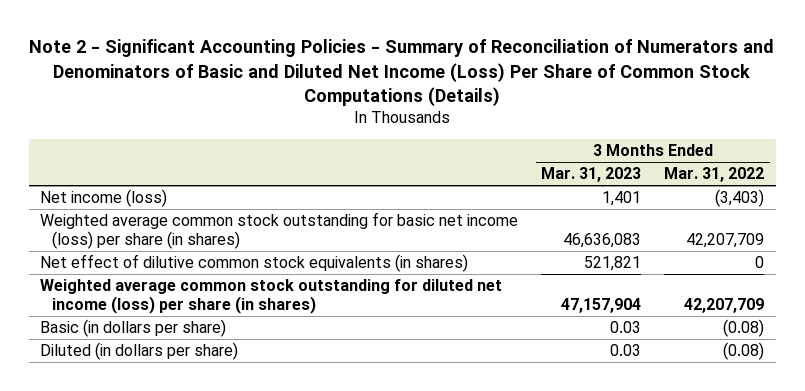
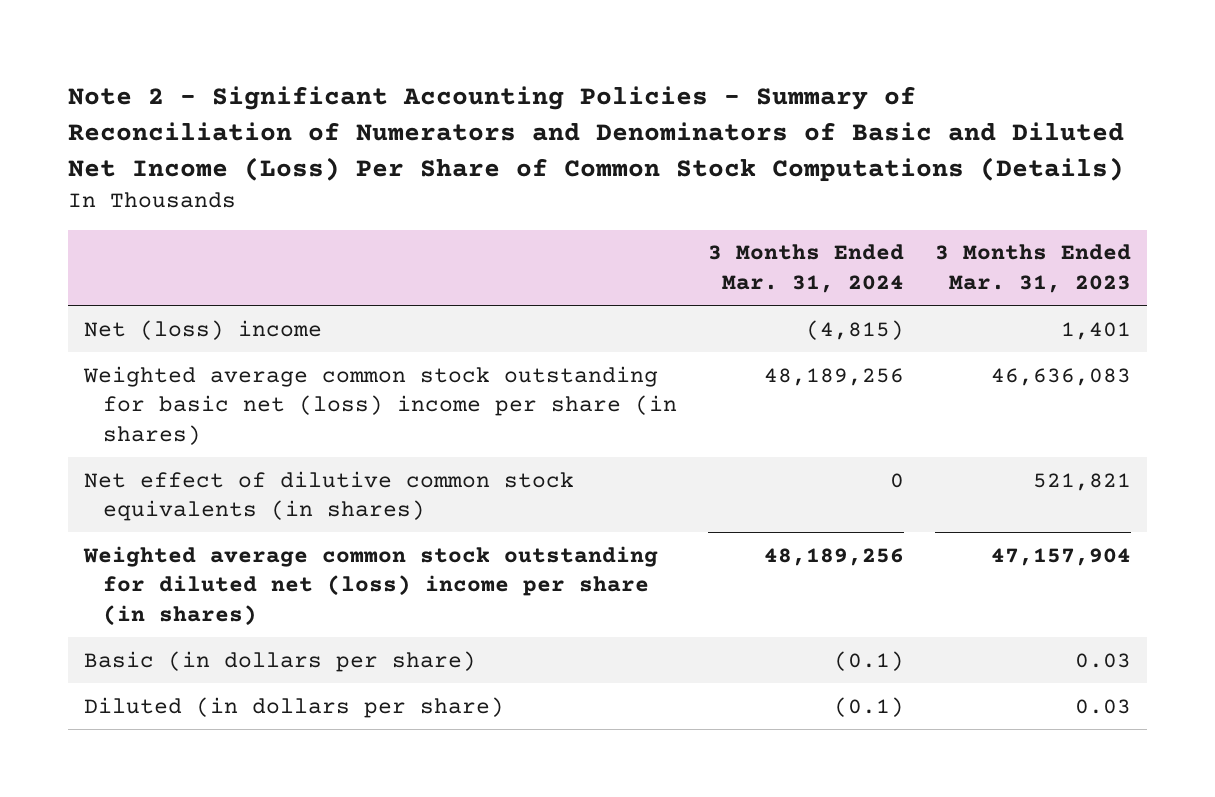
- | 3 Months Ended Mar. 31, 2023 | 3 Months Ended Mar. 31, 2022
+ | 3 Months Ended Mar. 31, 2024 | 3 Months Ended Mar. 31, 2023
- Net income (loss) | 1,401 | (3,403)
- Weighted average common stock outstanding for basic net income (loss) per share (in shares) | 46,636,083 | 42,207,709
+ Net (loss) income | (4,815) | 1,401
+ Weighted average common stock outstanding for basic net (loss) income per share (in shares) | 48,189,256 | 46,636,083
- Weighted average common stock outstanding for diluted net income (loss) per share (in shares) | 47,157,904 | 42,207,709
+ Weighted average common stock outstanding for diluted net (loss) income per share (in shares) | 48,189,256 | 47,157,904

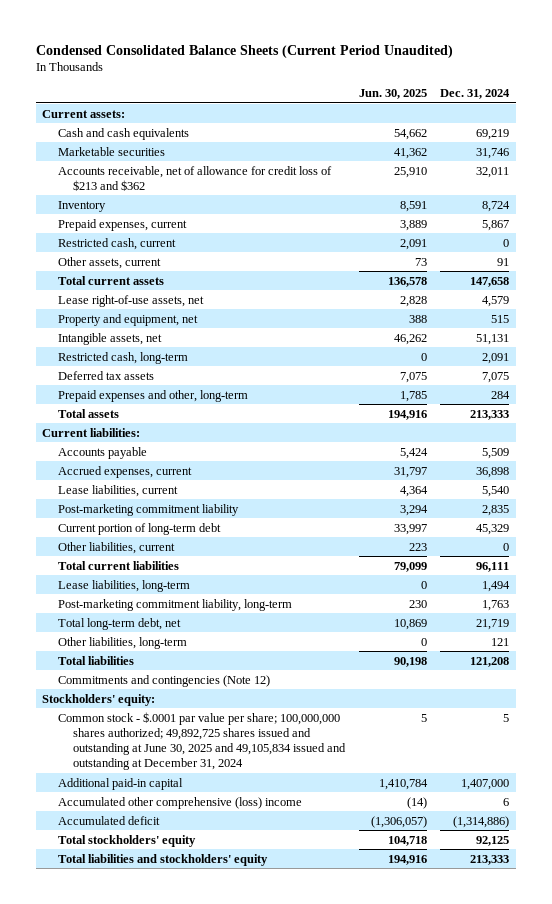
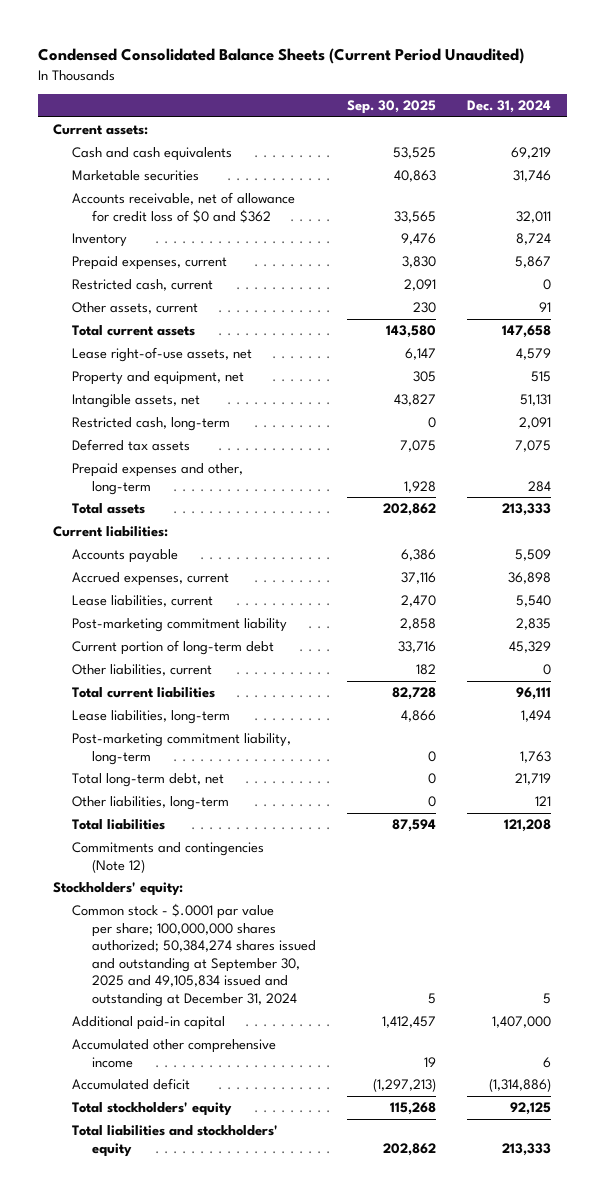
- | Jun. 30, 2025 | Dec. 31, 2024
+ | Sep. 30, 2025 | Dec. 31, 2024
- Accounts receivable, net of allowance for credit loss of $213 and $362 | 25,910 | 32,011
+ Accounts receivable, net of allowance for credit loss of $0 and $362 | 33,565 | 32,011
- Common stock - $.0001 par value per share; 100,000,000 shares authorized; 49,892,725 shares issued and outstanding at June 30, 2025 and 49,105,834 issued and outstanding at December 31, 2024 | 5 | 5
+ Common stock - $.0001 par value per share; 100,000,000 shares authorized; 50,384,274 shares issued and outstanding at September 30, 2025 and 49,105,834 issued and outstanding at December 31, 2024 | 5 | 5
- Accumulated other comprehensive (loss) income | (14) | 6
+ Accumulated other comprehensive income | 19 | 6

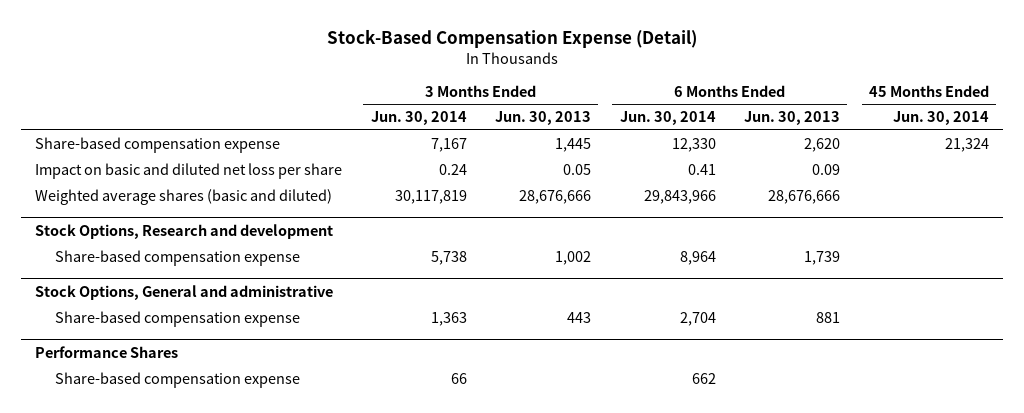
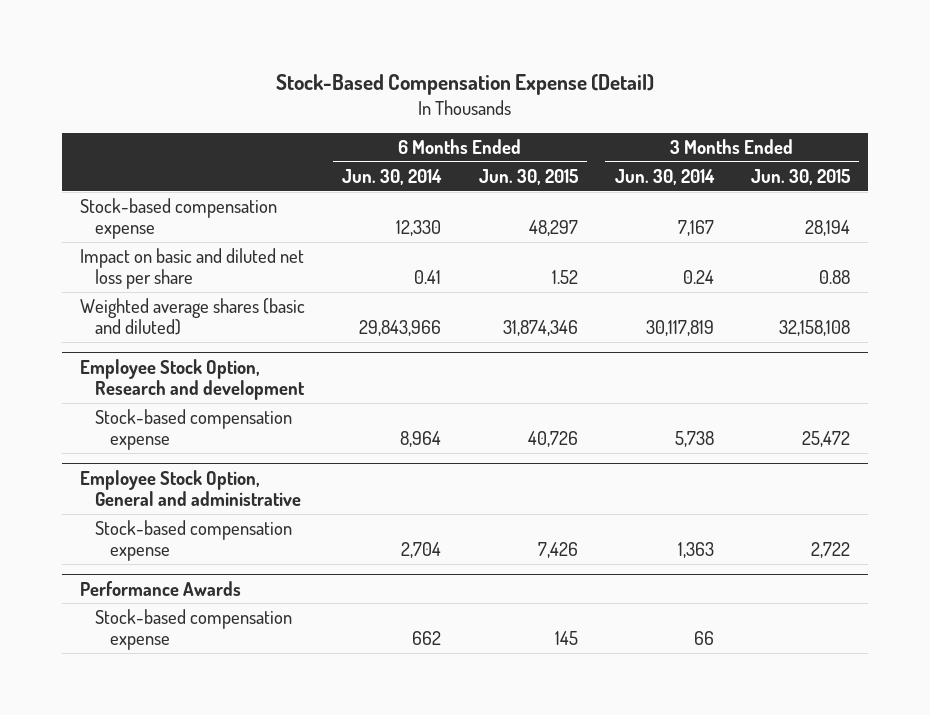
- | 3 Months Ended Jun. 30, 2014 | 3 Months Ended Jun. 30, 2013 | 6 Months Ended Jun. 30, 2014 | 6 Months Ended Jun. 30, 2013 | 45 Months Ended Jun. 30, 2014
+ | 6 Months Ended Jun. 30, 2014 | 6 Months Ended Jun. 30, 2015 | 3 Months Ended Jun. 30, 2014 | 3 Months Ended Jun. 30, 2015
- Share-based compensation expense | 7,167 | 1,445 | 12,330 | 2,620 | 21,324
+ Stock-based compensation expense | 12,330 | 48,297 | 7,167 | 28,194
- Stock Options, Research and development
- Share-based compensation expense | 5,738 | 1,002 | 8,964 | 1,739 |
- Stock Options, General and administrative
- Share-based compensation expense | 1,363 | 443 | 2,704 | 881 |
- Performance Shares
- Share-based compensation expense | 66 | | 662 | |
+ Employee Stock Option, Research and development
+ Stock-based compensation expense | 8,964 | 40,726 | 5,738 | 25,472
+ Employee Stock Option, General and administrative
+ Stock-based compensation expense | 2,704 | 7,426 | 1,363 | 2,722
+ Performance Awards
+ Stock-based compensation expense | 662 | 145 | 66 |

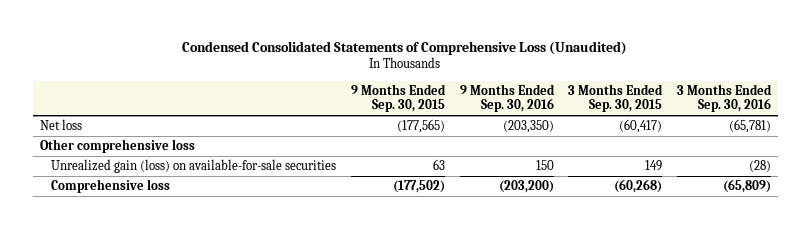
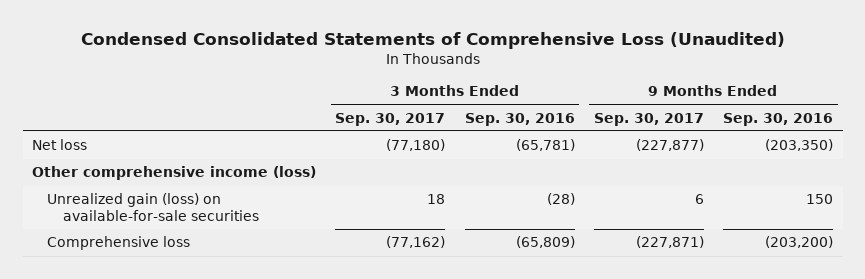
- | 9 Months Ended Sep. 30, 2015 | 9 Months Ended Sep. 30, 2016 | 3 Months Ended Sep. 30, 2015 | 3 Months Ended Sep. 30, 2016
+ | 3 Months Ended Sep. 30, 2017 | 3 Months Ended Sep. 30, 2016 | 9 Months Ended Sep. 30, 2017 | 9 Months Ended Sep. 30, 2016
- Other comprehensive loss
+ Other comprehensive income (loss)

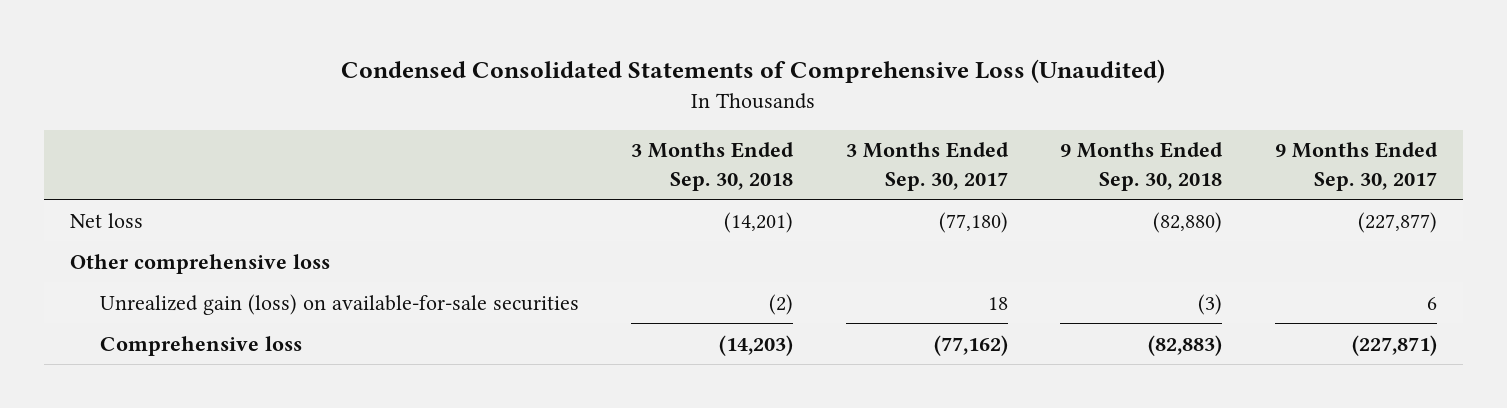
- | 3 Months Ended Sep. 30, 2017 | 3 Months Ended Sep. 30, 2016 | 9 Months Ended Sep. 30, 2017 | 9 Months Ended Sep. 30, 2016
+ | 3 Months Ended Sep. 30, 2018 | 3 Months Ended Sep. 30, 2017 | 9 Months Ended Sep. 30, 2018 | 9 Months Ended Sep. 30, 2017
- Other comprehensive income (loss)
+ Other comprehensive loss

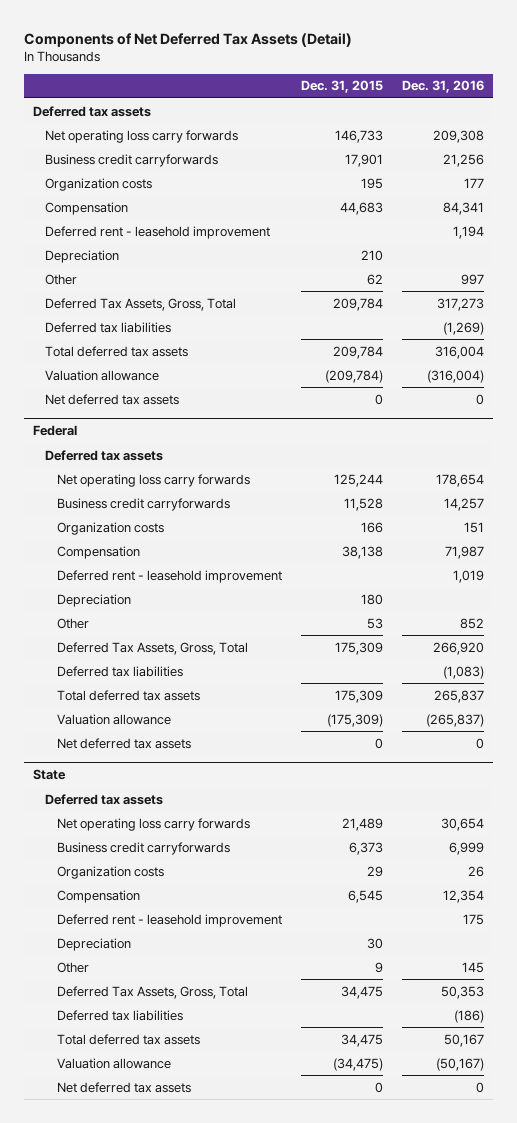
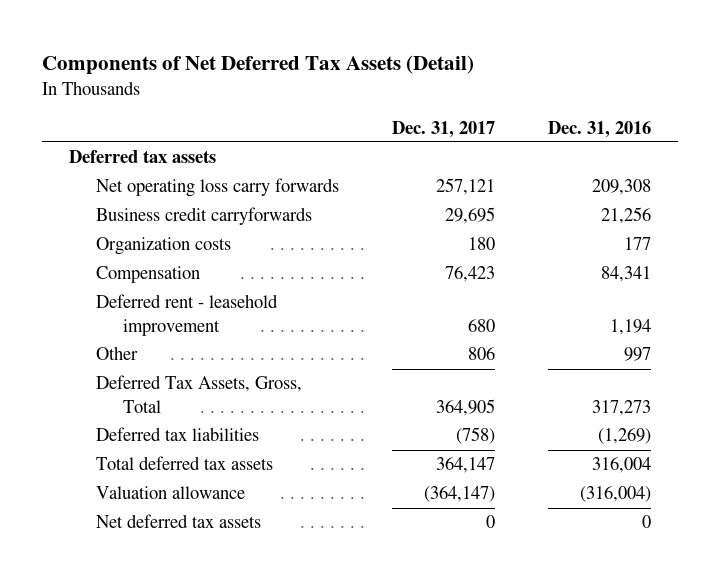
- | Dec. 31, 2015 | Dec. 31, 2016
+ | Dec. 31, 2017 | Dec. 31, 2016
- Depreciation | 210 |
- Federal
- Deferred tax assets
- Net operating loss carry forwards | 125,244 | 178,654
- Business credit carryforwards | 11,528 | 14,257
- Organization costs | 166 | 151
- Compensation | 38,138 | 71,987
- Deferred rent - leasehold improvement | | 1,019
- Depreciation | 180 |
- Other | 53 | 852
- Deferred Tax Assets, Gross, Total | 175,309 | 266,920
- Deferred tax liabilities | | (1,083)
- Total deferred tax assets | 175,309 | 265,837
- Valuation allowance | (175,309) | (265,837)
- Net deferred tax assets | 0 | 0
- State
- Deferred tax assets
- Net operating loss carry forwards | 21,489 | 30,654
- Business credit carryforwards | 6,373 | 6,999
- Organization costs | 29 | 26
- Compensation | 6,545 | 12,354
- Deferred rent - leasehold improvement | | 175
- Depreciation | 30 |
- Other | 9 | 145
- Deferred Tax Assets, Gross, Total | 34,475 | 50,353
- Deferred tax liabilities | | (186)
- Total deferred tax assets | 34,475 | 50,167
- Valuation allowance | (34,475) | (50,167)
- Net deferred tax assets | 0 | 0

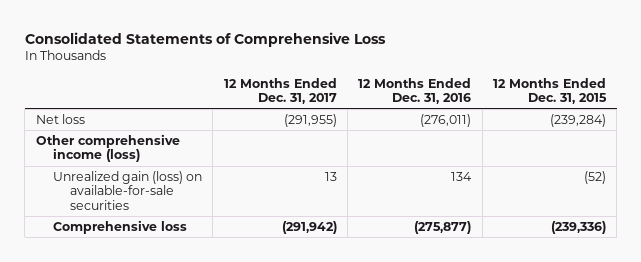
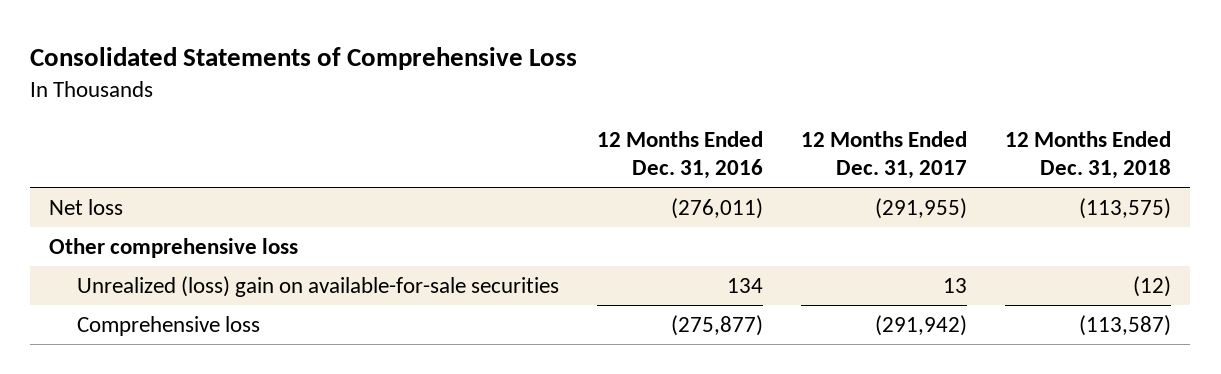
- | 12 Months Ended Dec. 31, 2017 | 12 Months Ended Dec. 31, 2016 | 12 Months Ended Dec. 31, 2015
+ | 12 Months Ended Dec. 31, 2016 | 12 Months Ended Dec. 31, 2017 | 12 Months Ended Dec. 31, 2018
- Other comprehensive income (loss)
- Unrealized gain (loss) on available-for-sale securities | 13 | 134 | (52)
+ Other comprehensive loss
+ Unrealized (loss) gain on available-for-sale securities | 134 | 13 | (12)

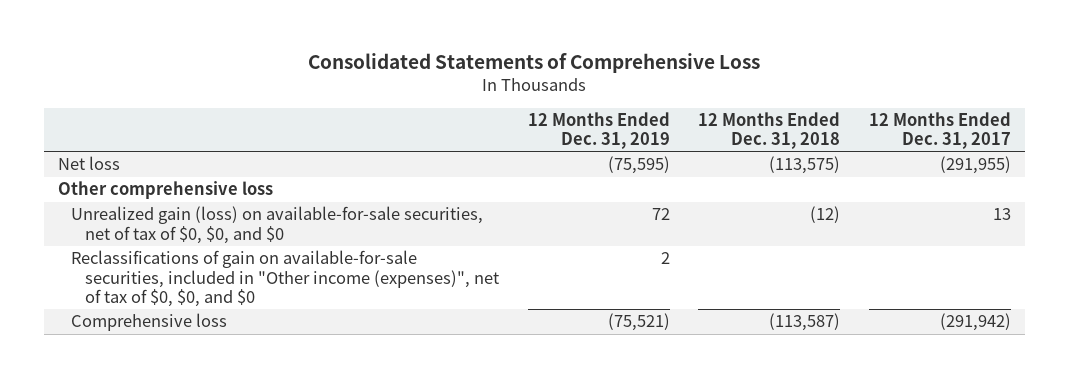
- | 12 Months Ended Dec. 31, 2016 | 12 Months Ended Dec. 31, 2017 | 12 Months Ended Dec. 31, 2018
+ | 12 Months Ended Dec. 31, 2019 | 12 Months Ended Dec. 31, 2018 | 12 Months Ended Dec. 31, 2017
- Unrealized (loss) gain on available-for-sale securities | 134 | 13 | (12)
+ Unrealized gain (loss) on available-for-sale securities, net of tax of $0, $0, and $0 | 72 | (12) | 13
+ Reclassifications of gain on available-for-sale securities, included in "Other income (expenses)", net of tax of $0, $0, and $0 | 2 | |

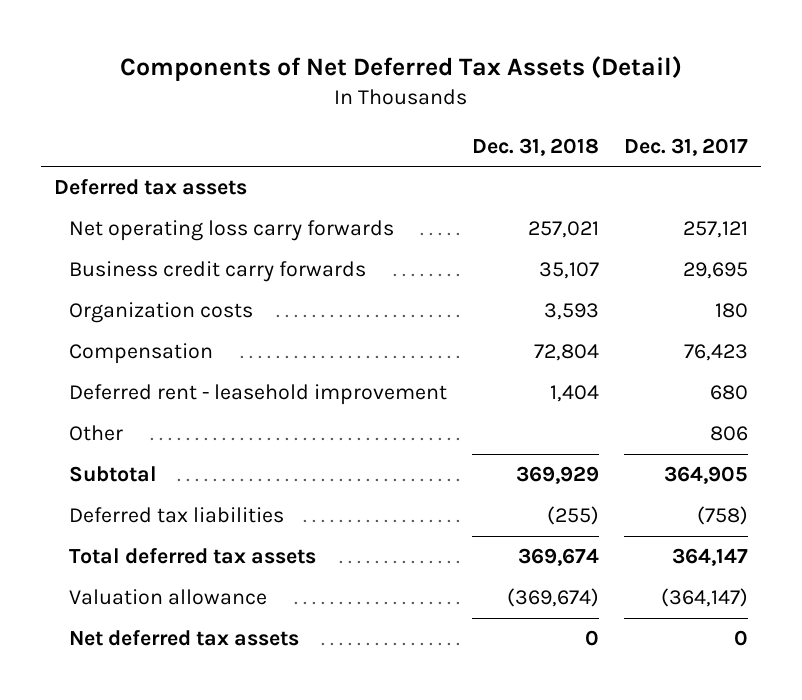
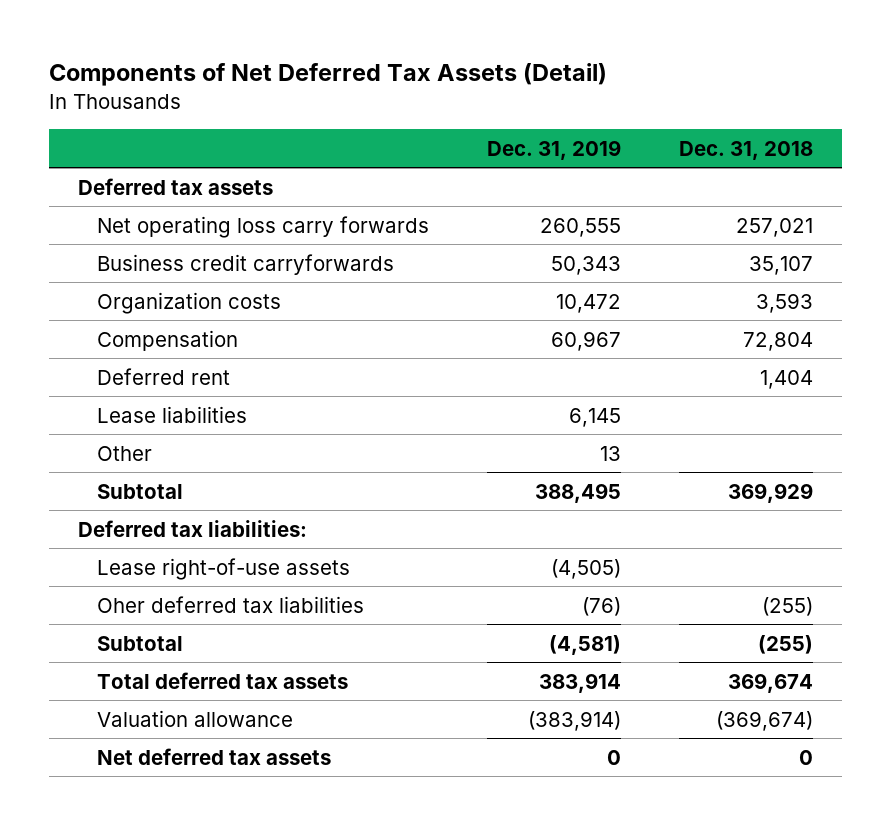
- | Dec. 31, 2018 | Dec. 31, 2017
+ | Dec. 31, 2019 | Dec. 31, 2018
- Business credit carry forwards | 35,107 | 29,695
+ Business credit carryforwards | 50,343 | 35,107
- Deferred rent - leasehold improvement | 1,404 | 680
+ Deferred rent | | 1,404
+ Lease liabilities | 6,145 |
- Deferred tax liabilities | (255) | (758)
+ Deferred tax liabilities:
+ Lease right-of-use assets | (4,505) |
+ Oher deferred tax liabilities | (76) | (255)
+ Subtotal | (4,581) | (255)

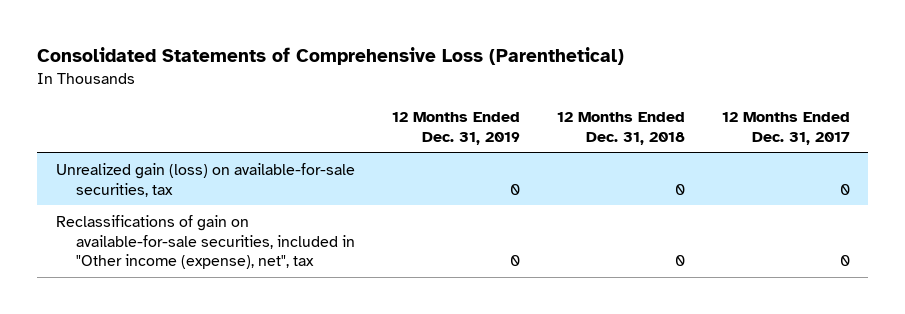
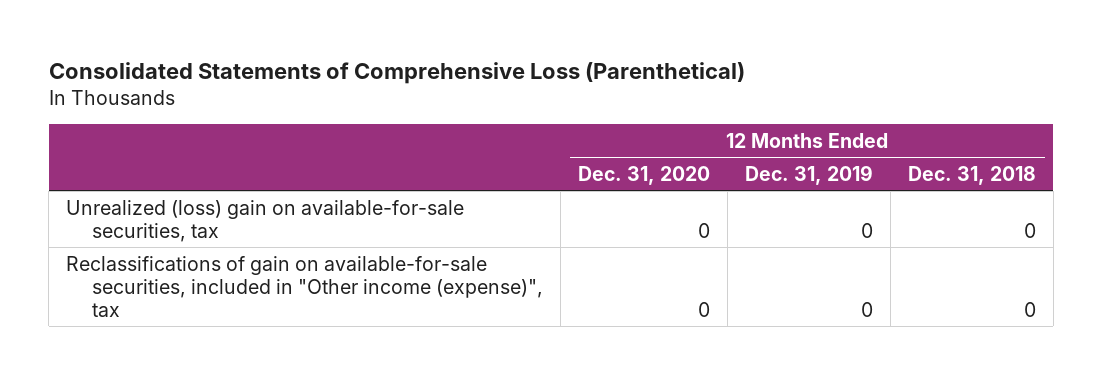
- | 12 Months Ended Dec. 31, 2019 | 12 Months Ended Dec. 31, 2018 | 12 Months Ended Dec. 31, 2017
+ | 12 Months Ended Dec. 31, 2020 | 12 Months Ended Dec. 31, 2019 | 12 Months Ended Dec. 31, 2018
- Unrealized gain (loss) on available-for-sale securities, tax | 0 | 0 | 0
- Reclassifications of gain on available-for-sale securities, included in "Other income (expense), net", tax | 0 | 0 | 0
+ Unrealized (loss) gain on available-for-sale securities, tax | 0 | 0 | 0
+ Reclassifications of gain on available-for-sale securities, included in "Other income (expense)", tax | 0 | 0 | 0

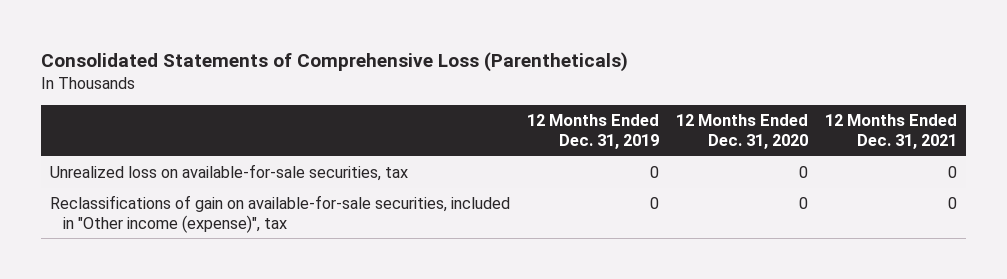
- Consolidated Statements of Comprehensive Loss (Parenthetical)
+ Consolidated Statements of Comprehensive Loss (Parentheticals)
- | 12 Months Ended Dec. 31, 2020 | 12 Months Ended Dec. 31, 2019 | 12 Months Ended Dec. 31, 2018
+ | 12 Months Ended Dec. 31, 2019 | 12 Months Ended Dec. 31, 2020 | 12 Months Ended Dec. 31, 2021
- Unrealized (loss) gain on available-for-sale securities, tax | 0 | 0 | 0
+ Unrealized loss on available-for-sale securities, tax | 0 | 0 | 0

